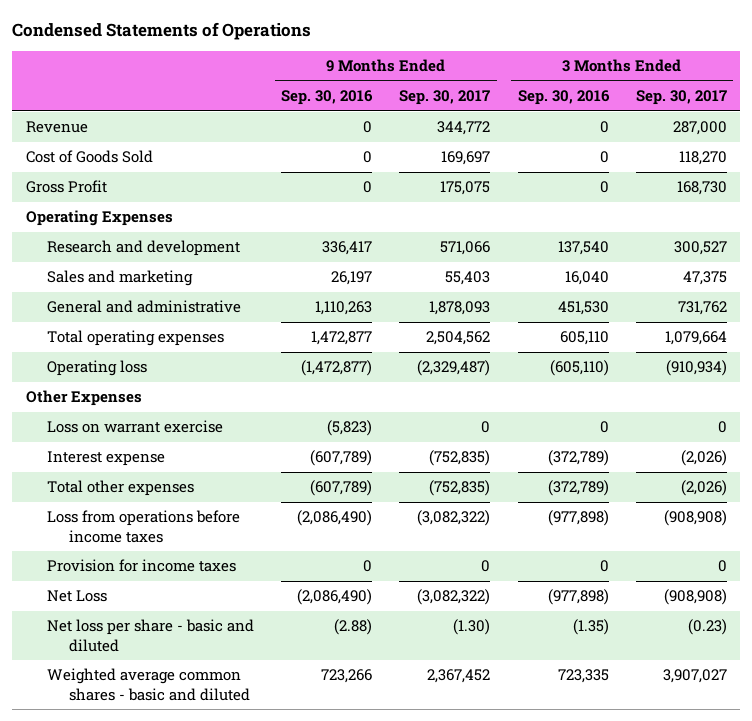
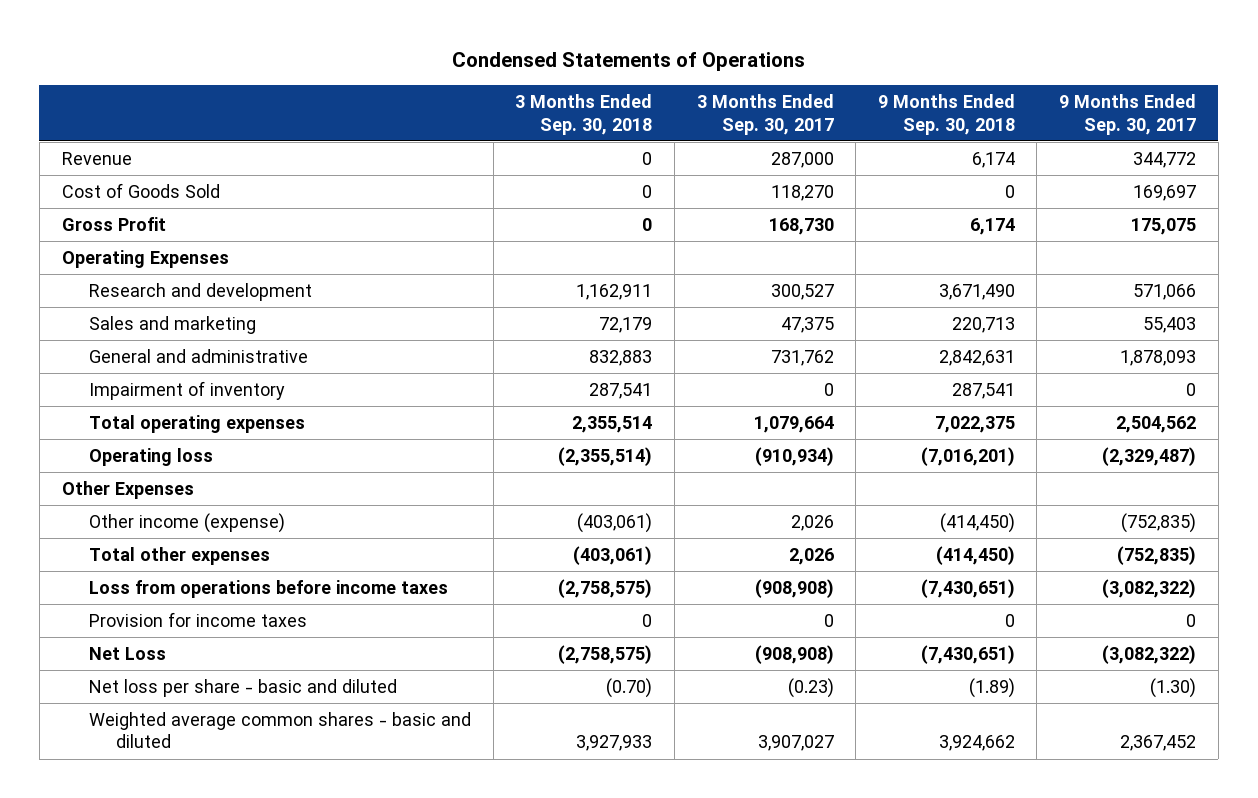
- | 9 Months Ended Sep. 30, 2016 | 9 Months Ended Sep. 30, 2017 | 3 Months Ended Sep. 30, 2016 | 3 Months Ended Sep. 30, 2017
+ | 3 Months Ended Sep. 30, 2018 | 3 Months Ended Sep. 30, 2017 | 9 Months Ended Sep. 30, 2018 | 9 Months Ended Sep. 30, 2017
+ Impairment of inventory | 287,541 | 0 | 287,541 | 0
- Loss on warrant exercise | (5,823) | 0 | 0 | 0
- Interest expense | (607,789) | (752,835) | (372,789) | (2,026)
- Total other expenses | (607,789) | (752,835) | (372,789) | (2,026)
+ Other income (expense) | (403,061) | 2,026 | (414,450) | (752,835)
+ Total other expenses | (403,061) | 2,026 | (414,450) | (752,835)

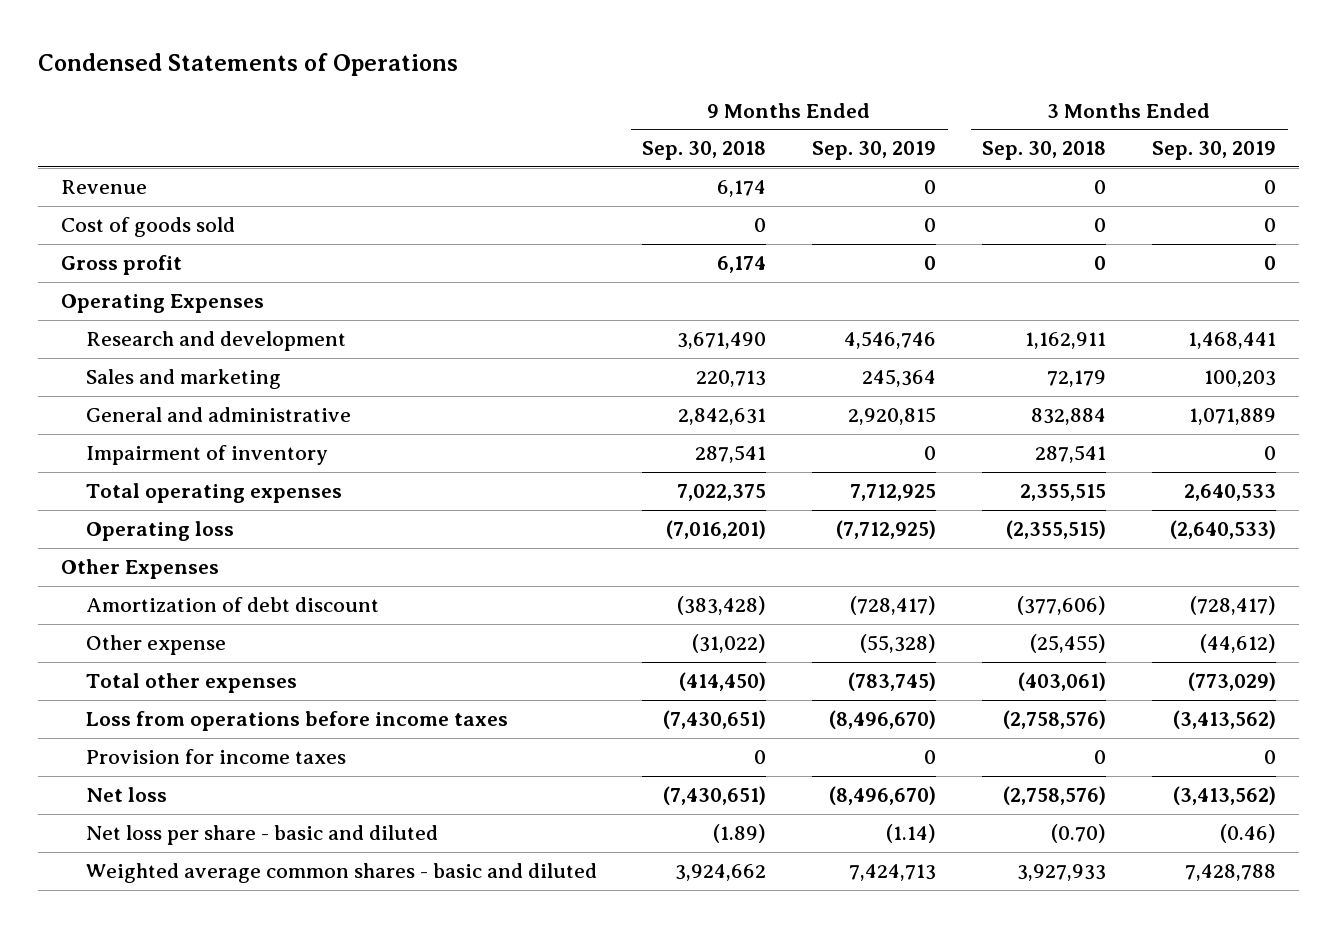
- | 3 Months Ended Sep. 30, 2018 | 3 Months Ended Sep. 30, 2017 | 9 Months Ended Sep. 30, 2018 | 9 Months Ended Sep. 30, 2017
+ | 9 Months Ended Sep. 30, 2018 | 9 Months Ended Sep. 30, 2019 | 3 Months Ended Sep. 30, 2018 | 3 Months Ended Sep. 30, 2019
- Cost of Goods Sold | 0 | 118,270 | 0 | 169,697
- Gross Profit | 0 | 168,730 | 6,174 | 175,075
+ Cost of goods sold | 0 | 0 | 0 | 0
+ Gross profit | 6,174 | 0 | 0 | 0
- General and administrative | 832,883 | 731,762 | 2,842,631 | 1,878,093
+ General and administrative | 2,842,631 | 2,920,815 | 832,884 | 1,071,889
- Total operating expenses | 2,355,514 | 1,079,664 | 7,022,375 | 2,504,562
- Operating loss | (2,355,514) | (910,934) | (7,016,201) | (2,329,487)
+ Total operating expenses | 7,022,375 | 7,712,925 | 2,355,515 | 2,640,533
+ Operating loss | (7,016,201) | (7,712,925) | (2,355,515) | (2,640,533)
- Other income (expense) | (403,061) | 2,026 | (414,450) | (752,835)
+ Amortization of debt discount | (383,428) | (728,417) | (377,606) | (728,417)
+ Other expense | (31,022) | (55,328) | (25,455) | (44,612)
- Loss from operations before income taxes | (2,758,575) | (908,908) | (7,430,651) | (3,082,322)
+ Loss from operations before income taxes | (7,430,651) | (8,496,670) | (2,758,576) | (3,413,562)
- Net Loss | (2,758,575) | (908,908) | (7,430,651) | (3,082,322)
+ Net loss | (7,430,651) | (8,496,670) | (2,758,576) | (3,413,562)

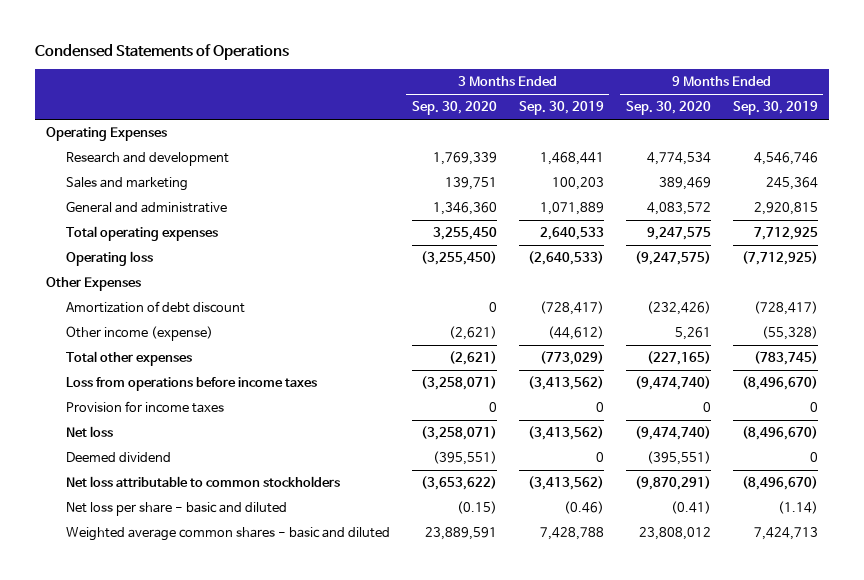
- | 9 Months Ended Sep. 30, 2018 | 9 Months Ended Sep. 30, 2019 | 3 Months Ended Sep. 30, 2018 | 3 Months Ended Sep. 30, 2019
+ | 3 Months Ended Sep. 30, 2020 | 3 Months Ended Sep. 30, 2019 | 9 Months Ended Sep. 30, 2020 | 9 Months Ended Sep. 30, 2019
- Revenue | 6,174 | 0 | 0 | 0
- Cost of goods sold | 0 | 0 | 0 | 0
- Gross profit | 6,174 | 0 | 0 | 0
- Impairment of inventory | 287,541 | 0 | 287,541 | 0
- Other expense | (31,022) | (55,328) | (25,455) | (44,612)
+ Other income (expense) | (2,621) | (44,612) | 5,261 | (55,328)
+ Deemed dividend | (395,551) | 0 | (395,551) | 0
+ Net loss attributable to common stockholders | (3,653,622) | (3,413,562) | (9,870,291) | (8,496,670)

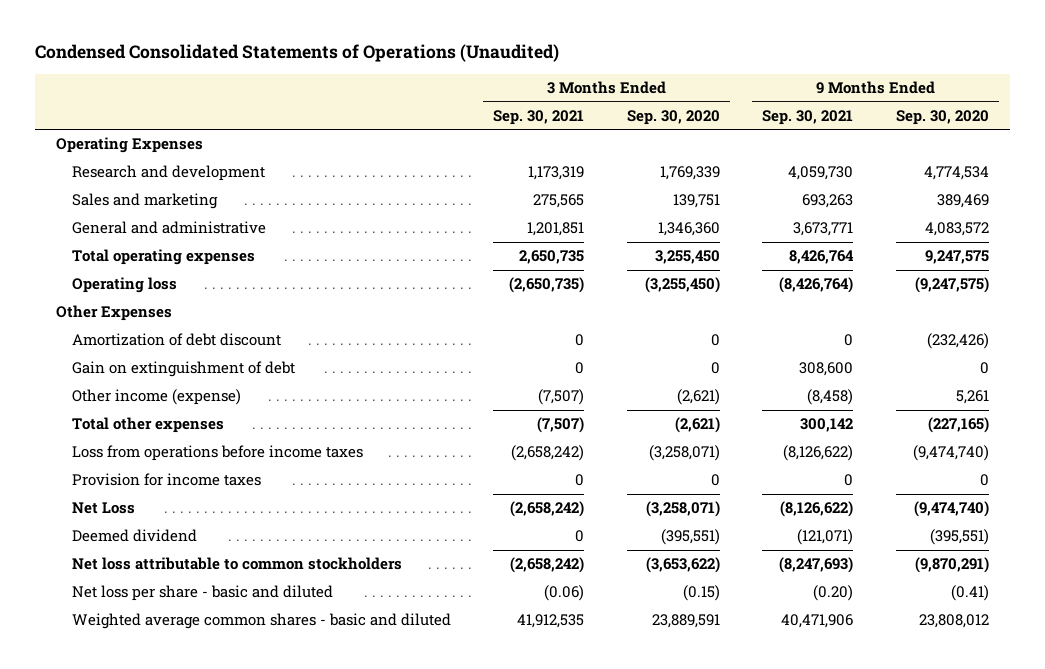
- Condensed Statements of Operations
+ Condensed Consolidated Statements of Operations (Unaudited)
- | 3 Months Ended Sep. 30, 2020 | 3 Months Ended Sep. 30, 2019 | 9 Months Ended Sep. 30, 2020 | 9 Months Ended Sep. 30, 2019
+ | 3 Months Ended Sep. 30, 2021 | 3 Months Ended Sep. 30, 2020 | 9 Months Ended Sep. 30, 2021 | 9 Months Ended Sep. 30, 2020
+ Gain on extinguishment of debt | 0 | 0 | 308,600 | 0
- Net loss | (3,258,071) | (3,413,562) | (9,474,740) | (8,496,670)
+ Net Loss | (2,658,242) | (3,258,071) | (8,126,622) | (9,474,740)

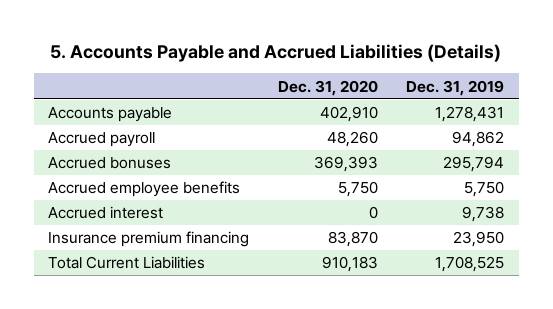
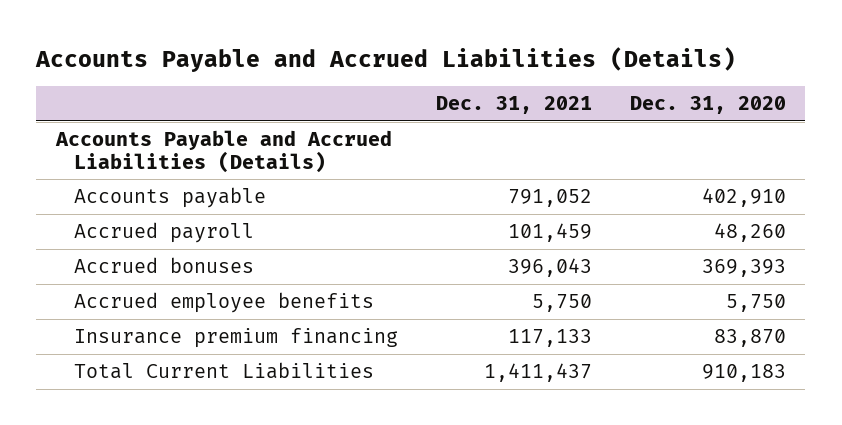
- 5. Accounts Payable and Accrued Liabilities (Details)
+ Accounts Payable and Accrued Liabilities (Details)
- | Dec. 31, 2020 | Dec. 31, 2019
+ | Dec. 31, 2021 | Dec. 31, 2020
+ Accounts Payable and Accrued Liabilities (Details)
- Accrued interest | 0 | 9,738

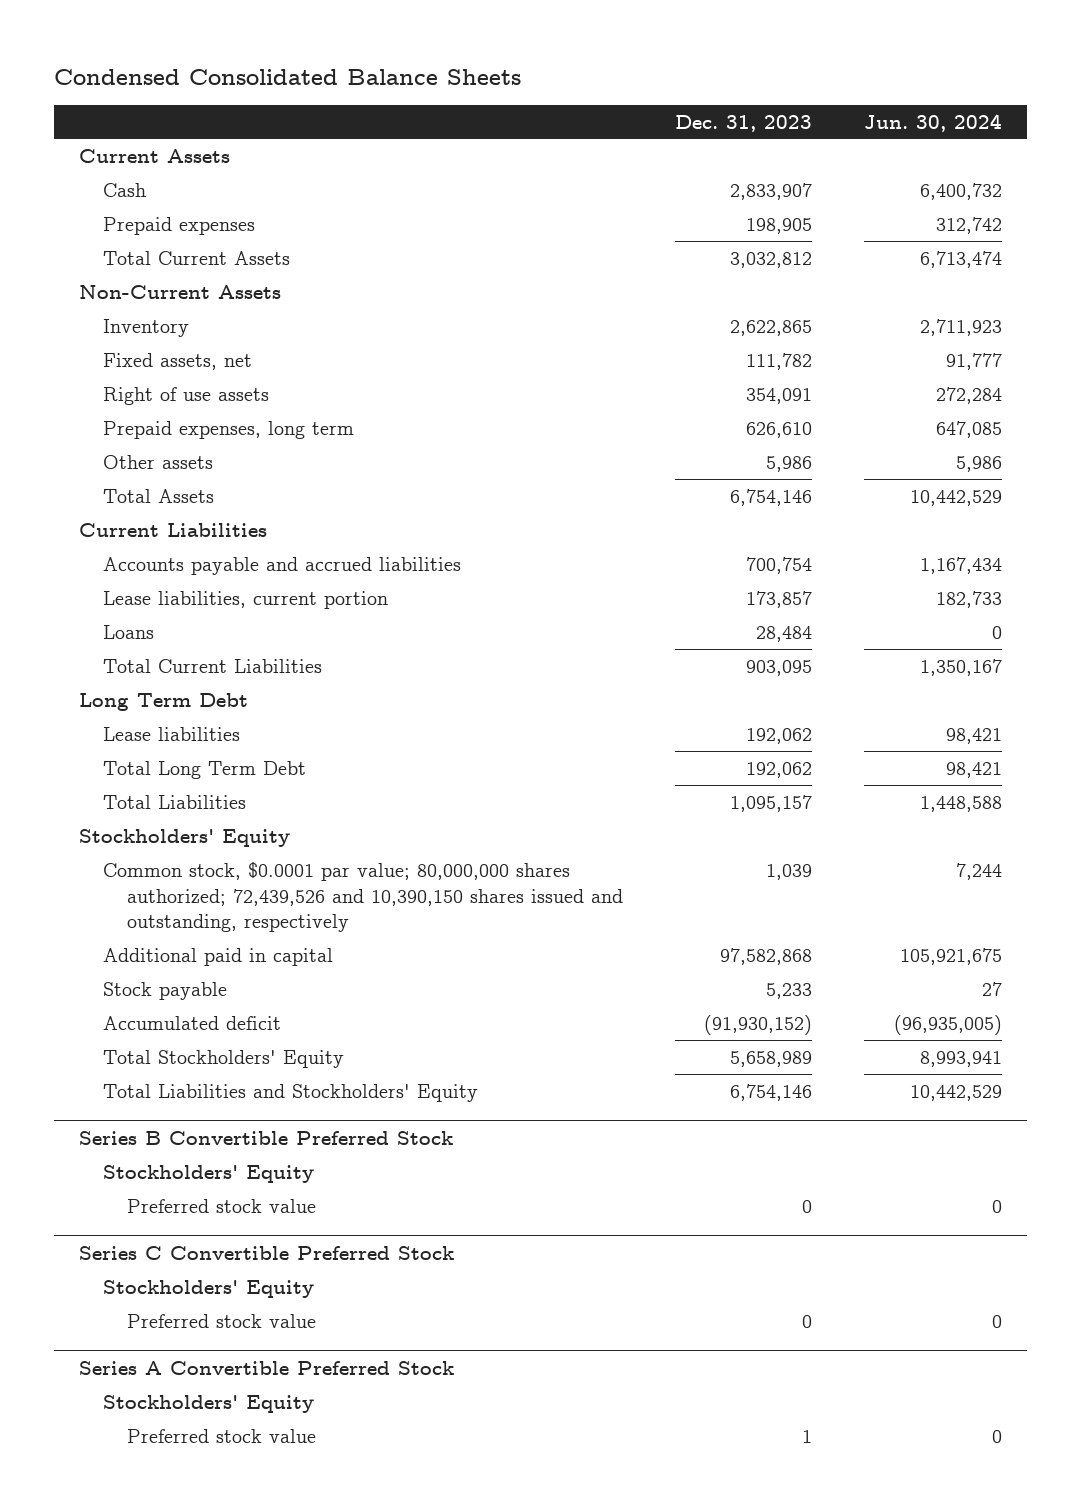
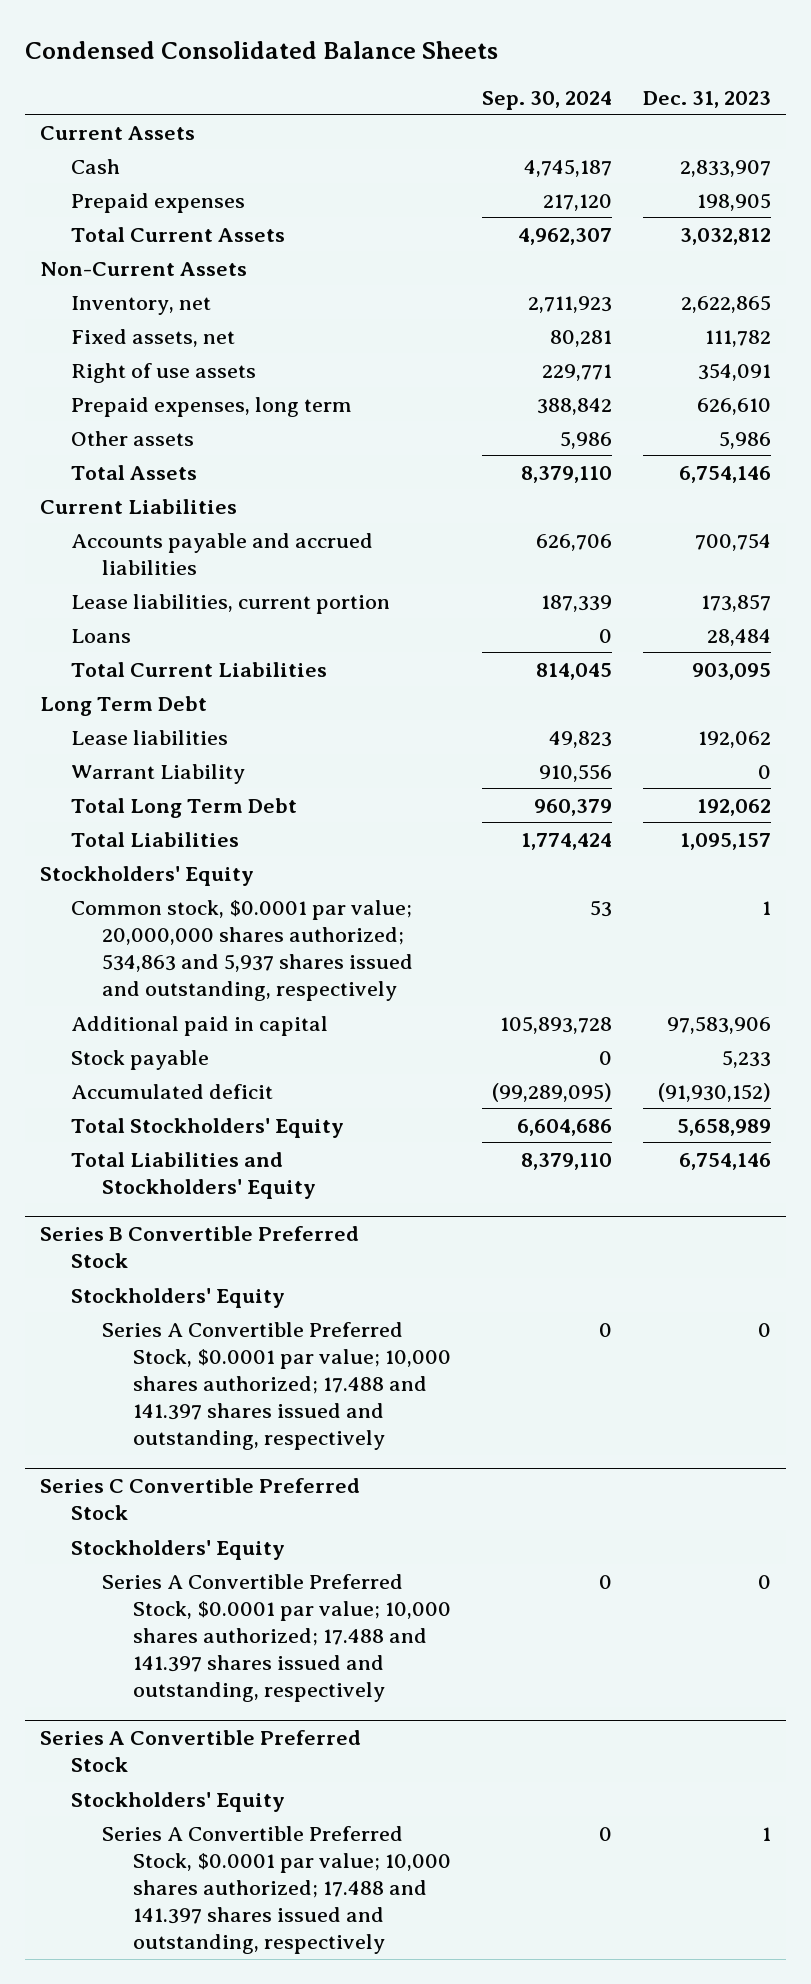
- | Dec. 31, 2023 | Jun. 30, 2024
+ | Sep. 30, 2024 | Dec. 31, 2023
- Inventory | 2,622,865 | 2,711,923
+ Inventory, net | 2,711,923 | 2,622,865
+ Warrant Liability | 910,556 | 0
- Common stock, $0.0001 par value; 80,000,000 shares authorized; 72,439,526 and 10,390,150 shares issued and outstanding, respectively | 1,039 | 7,244
- Additional paid in capital | 97,582,868 | 105,921,675
+ Common stock, $0.0001 par value; 20,000,000 shares authorized; 534,863 and 5,937 shares issued and outstanding, respectively | 53 | 1
+ Additional paid in capital | 105,893,728 | 97,583,906
@ Series B Convertible Preferred Stock
- Preferred stock value | 0 | 0
+ Series A Convertible Preferred Stock, $0.0001 par value; 10,000 shares authorized; 17.488 and 141.397 shares issued and outstanding, respectively | 0 | 0
@ Series C Convertible Preferred Stock
- Preferred stock value | 0 | 0
+ Series A Convertible Preferred Stock, $0.0001 par value; 10,000 shares authorized; 17.488 and 141.397 shares issued and outstanding, respectively | 0 | 0
@ Series A Convertible Preferred Stock
- Preferred stock value | 1 | 0
+ Series A Convertible Preferred Stock, $0.0001 par value; 10,000 shares authorized; 17.488 and 141.397 shares issued and outstanding, respectively | 0 | 1

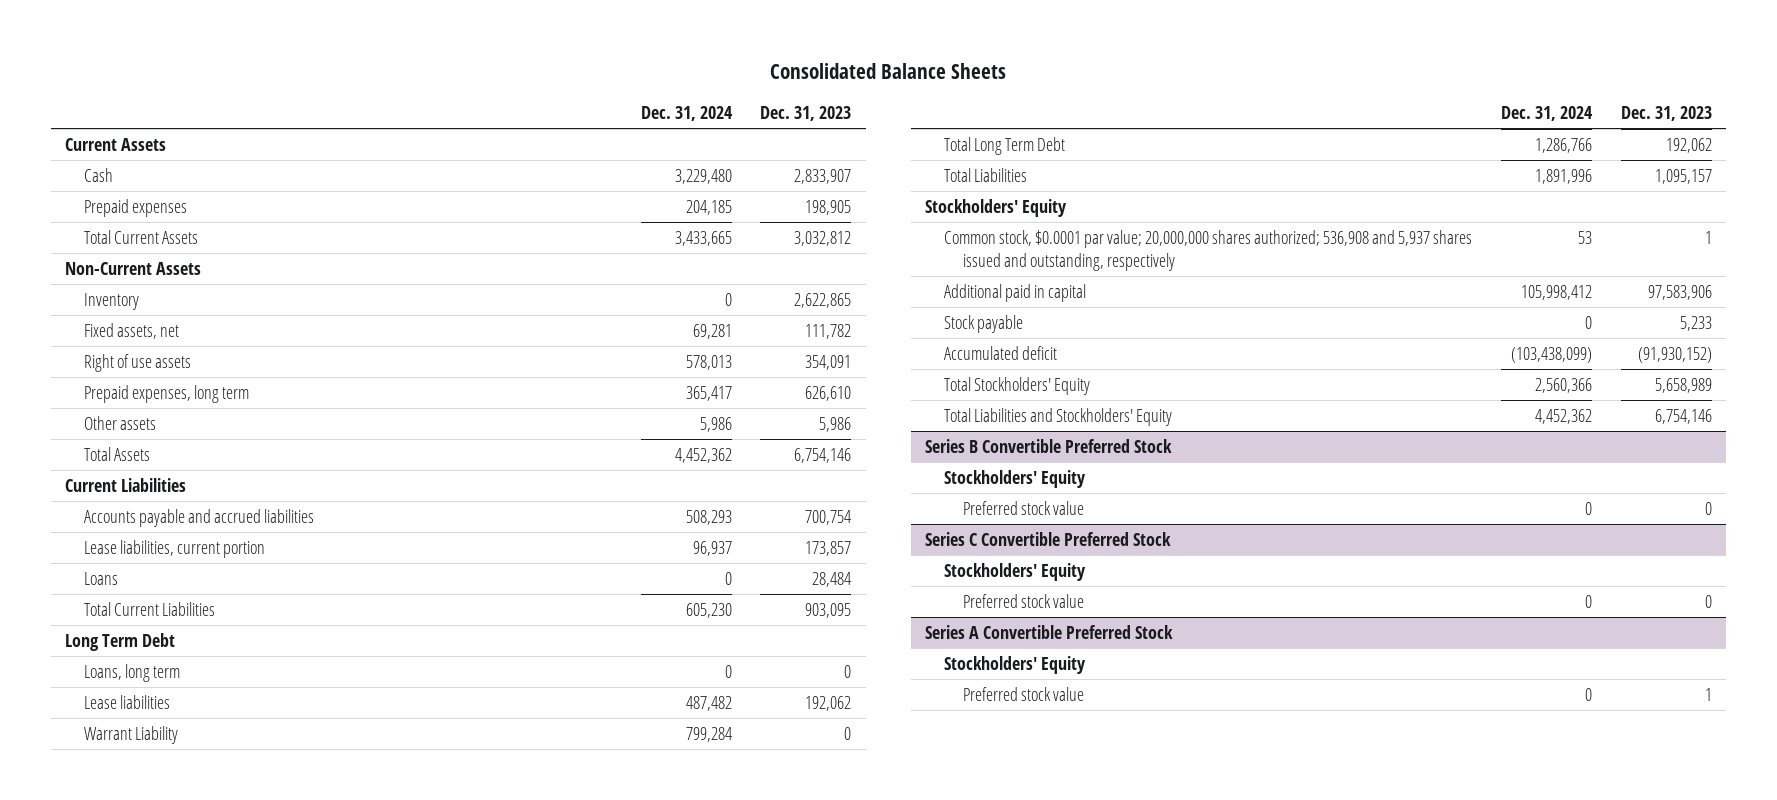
- Condensed Consolidated Balance Sheets
+ Consolidated Balance Sheets
- | Sep. 30, 2024 | Dec. 31, 2023
+ | Dec. 31, 2024 | Dec. 31, 2023
- Inventory, net | 2,711,923 | 2,622,865
+ Inventory | 0 | 2,622,865
+ Loans, long term | 0 | 0
- Common stock, $0.0001 par value; 20,000,000 shares authorized; 534,863 and 5,937 shares issued and outstanding, respectively | 53 | 1
+ Common stock, $0.0001 par value; 20,000,000 shares authorized; 536,908 and 5,937 shares issued and outstanding, respectively | 53 | 1
@ Series B Convertible Preferred Stock
- Series A Convertible Preferred Stock, $0.0001 par value; 10,000 shares authorized; 17.488 and 141.397 shares issued and outstanding, respectively | 0 | 0
+ Preferred stock value | 0 | 0
@ Series C Convertible Preferred Stock
- Series A Convertible Preferred Stock, $0.0001 par value; 10,000 shares authorized; 17.488 and 141.397 shares issued and outstanding, respectively | 0 | 0
+ Preferred stock value | 0 | 0
@ Series A Convertible Preferred Stock
- Series A Convertible Preferred Stock, $0.0001 par value; 10,000 shares authorized; 17.488 and 141.397 shares issued and outstanding, respectively | 0 | 1
+ Preferred stock value | 0 | 1

